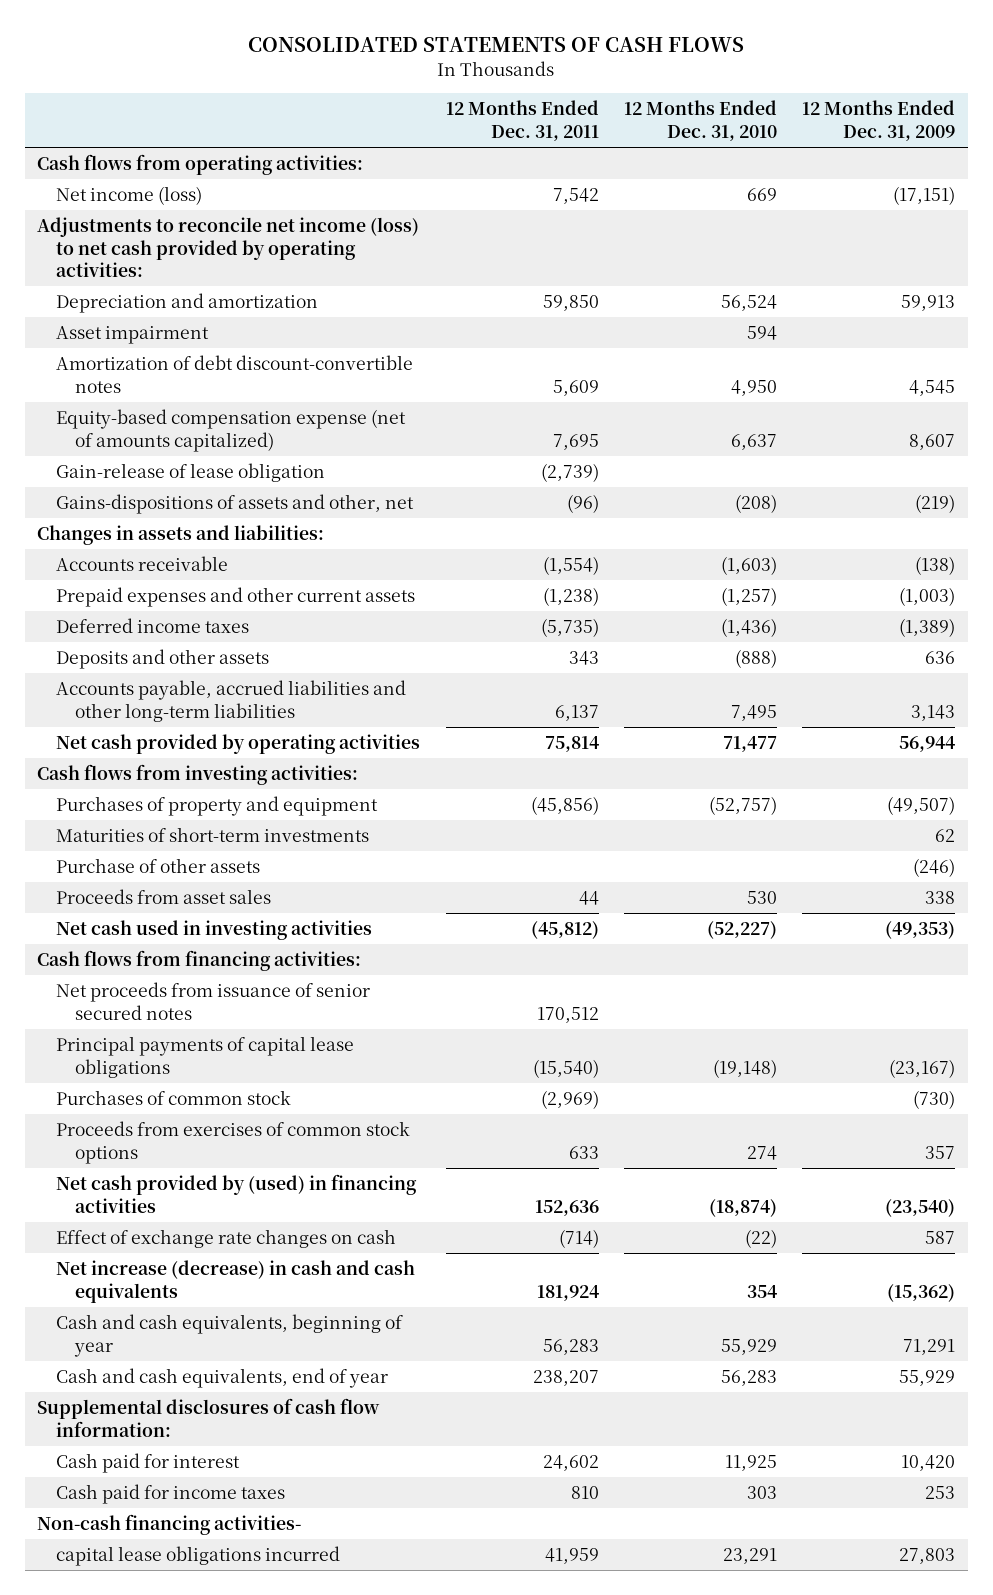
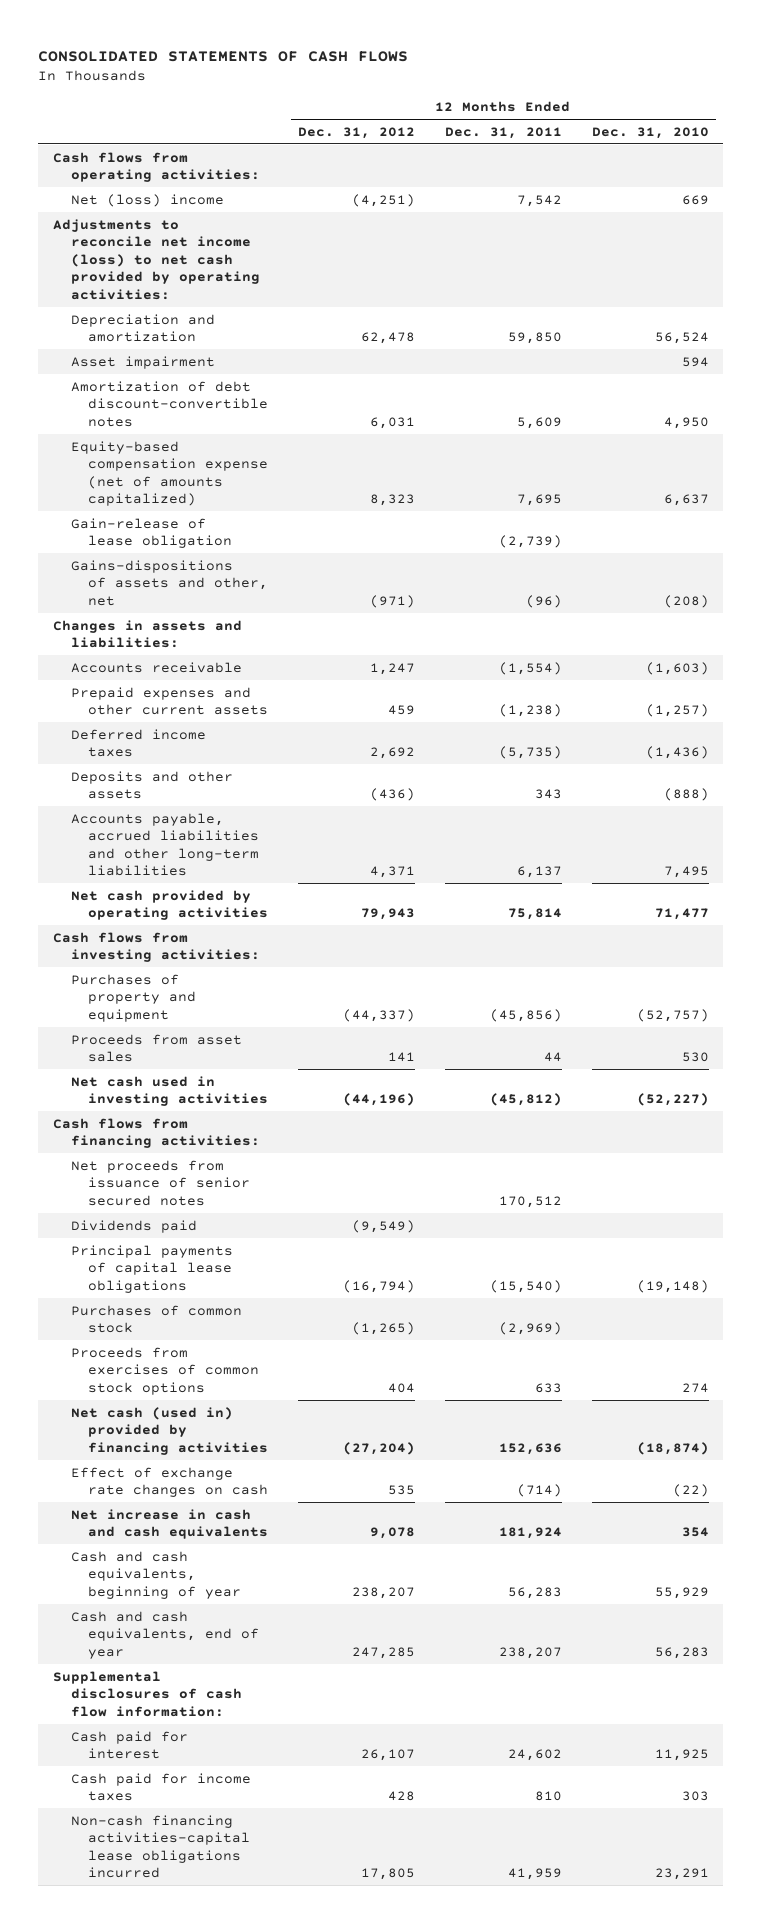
- | 12 Months Ended Dec. 31, 2011 | 12 Months Ended Dec. 31, 2010 | 12 Months Ended Dec. 31, 2009
+ | 12 Months Ended Dec. 31, 2012 | 12 Months Ended Dec. 31, 2011 | 12 Months Ended Dec. 31, 2010
- Net income (loss) | 7,542 | 669 | (17,151)
+ Net (loss) income | (4,251) | 7,542 | 669
- Maturities of short-term investments | | | 62
- Purchase of other assets | | | (246)
+ Dividends paid | (9,549) | |
- Net cash provided by (used) in financing activities | 152,636 | (18,874) | (23,540)
+ Net cash (used in) provided by financing activities | (27,204) | 152,636 | (18,874)
- Net increase (decrease) in cash and cash equivalents | 181,924 | 354 | (15,362)
+ Net increase in cash and cash equivalents | 9,078 | 181,924 | 354
- Non-cash financing activities-
- capital lease obligations incurred | 41,959 | 23,291 | 27,803
+ Non-cash financing activities-capital lease obligations incurred | 17,805 | 41,959 | 23,291

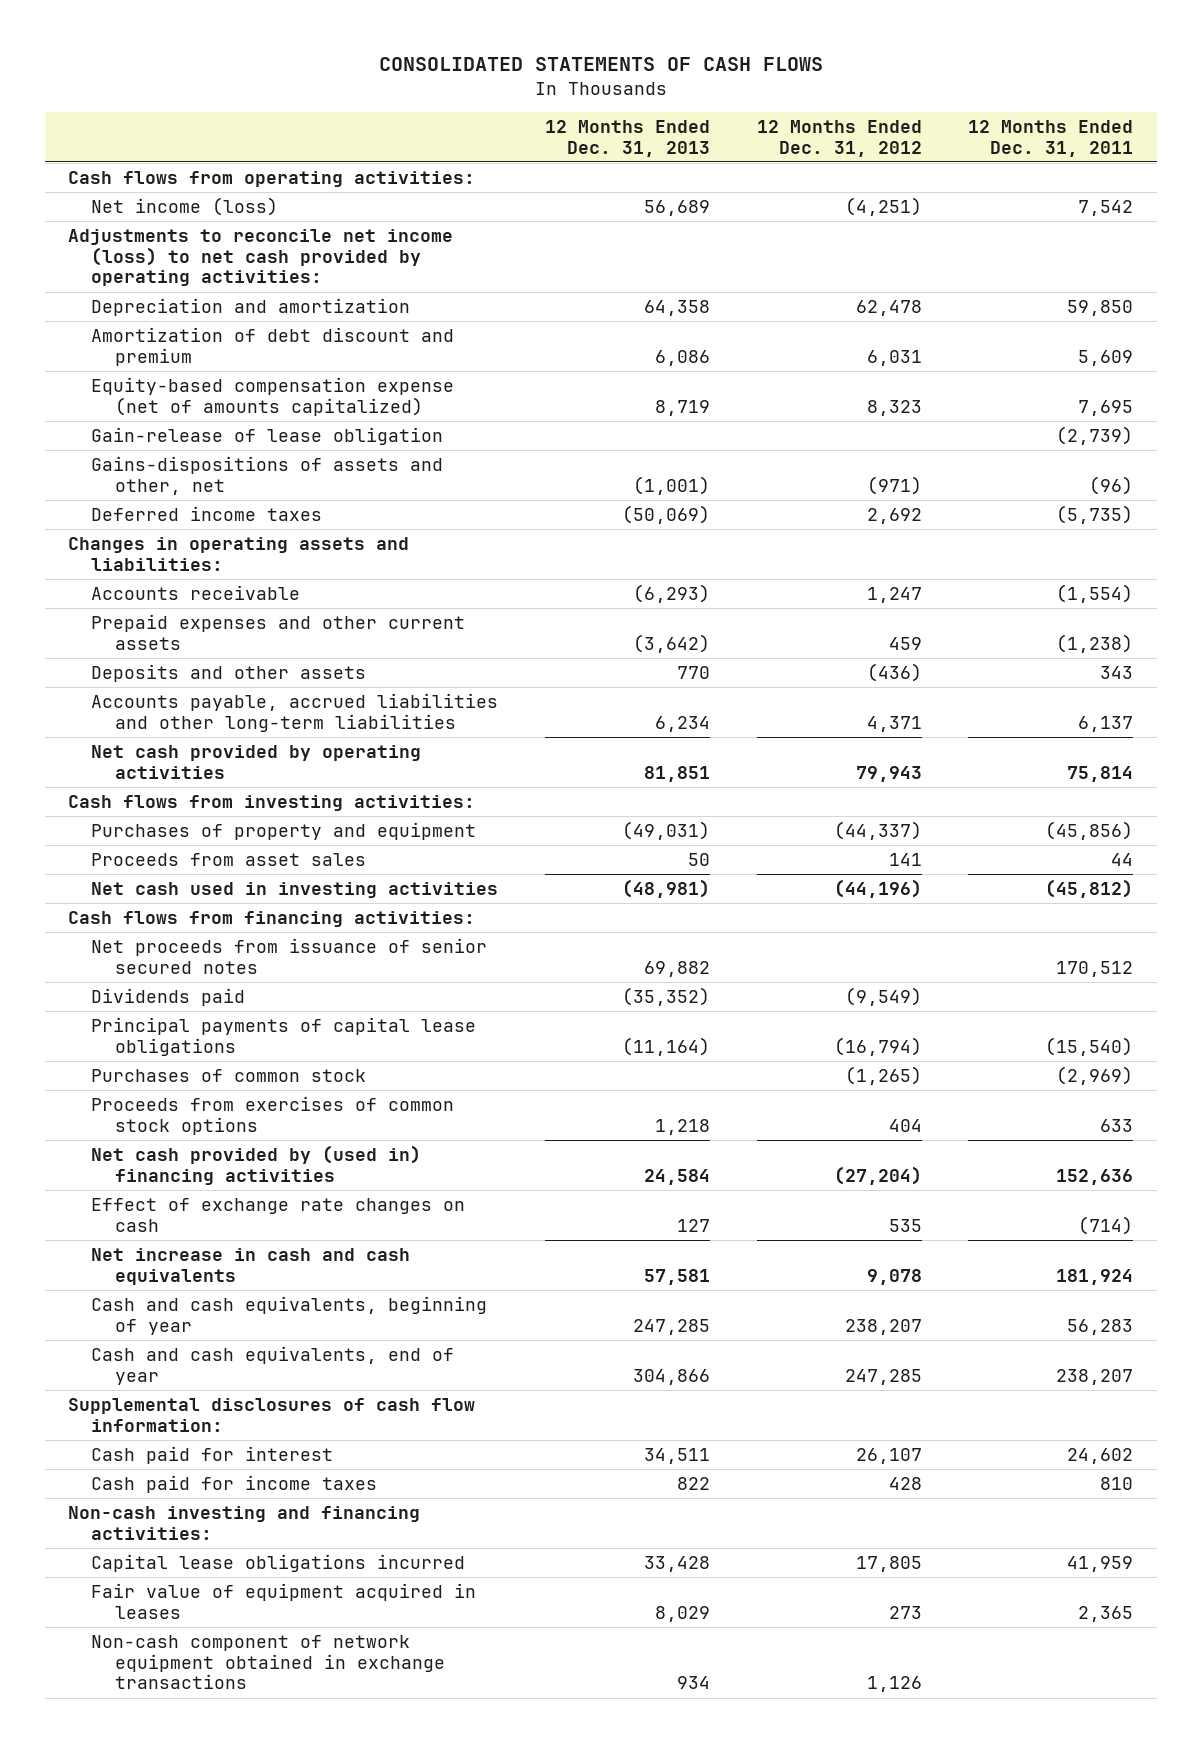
- | 12 Months Ended Dec. 31, 2012 | 12 Months Ended Dec. 31, 2011 | 12 Months Ended Dec. 31, 2010
+ | 12 Months Ended Dec. 31, 2013 | 12 Months Ended Dec. 31, 2012 | 12 Months Ended Dec. 31, 2011
- Net (loss) income | (4,251) | 7,542 | 669
+ Net income (loss) | 56,689 | (4,251) | 7,542
- Asset impairment | | | 594
- Amortization of debt discount-convertible notes | 6,031 | 5,609 | 4,950
+ Amortization of debt discount and premium | 6,086 | 6,031 | 5,609
- Changes in assets and liabilities:
moved up: Deferred income taxes | (50,069) | 2,692 | (5,735)
+ Changes in operating assets and liabilities:
- Net cash (used in) provided by financing activities | (27,204) | 152,636 | (18,874)
+ Net cash provided by (used in) financing activities | 24,584 | (27,204) | 152,636
- Non-cash financing activities-capital lease obligations incurred | 17,805 | 41,959 | 23,291
+ Non-cash investing and financing activities:
+ Capital lease obligations incurred | 33,428 | 17,805 | 41,959
+ Fair value of equipment acquired in leases | 8,029 | 273 | 2,365
+ Non-cash component of network equipment obtained in exchange transactions | 934 | 1,126 |

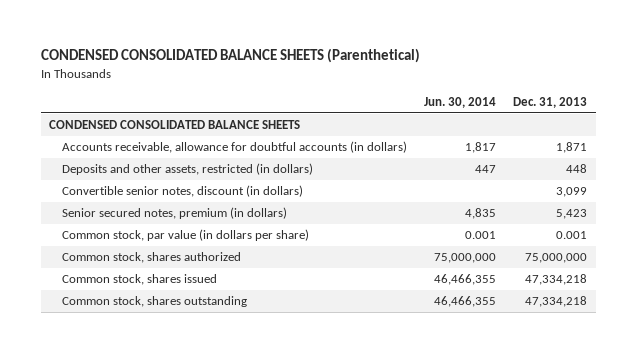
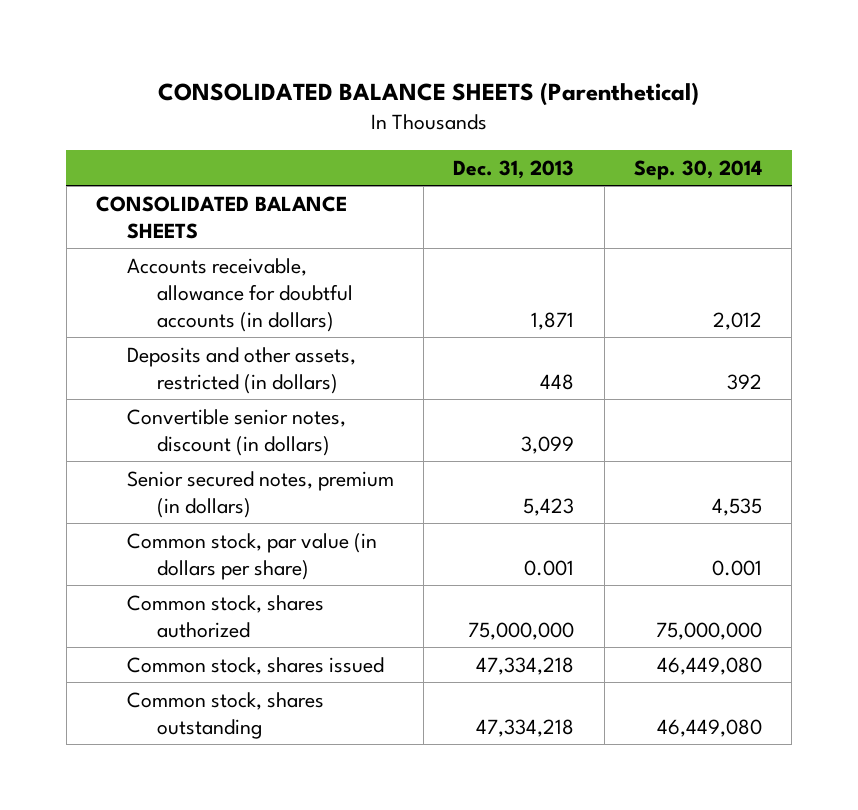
- CONDENSED CONSOLIDATED BALANCE SHEETS (Parenthetical)
+ CONSOLIDATED BALANCE SHEETS (Parenthetical)
- | Jun. 30, 2014 | Dec. 31, 2013
+ | Dec. 31, 2013 | Sep. 30, 2014
- CONDENSED CONSOLIDATED BALANCE SHEETS
+ CONSOLIDATED BALANCE SHEETS

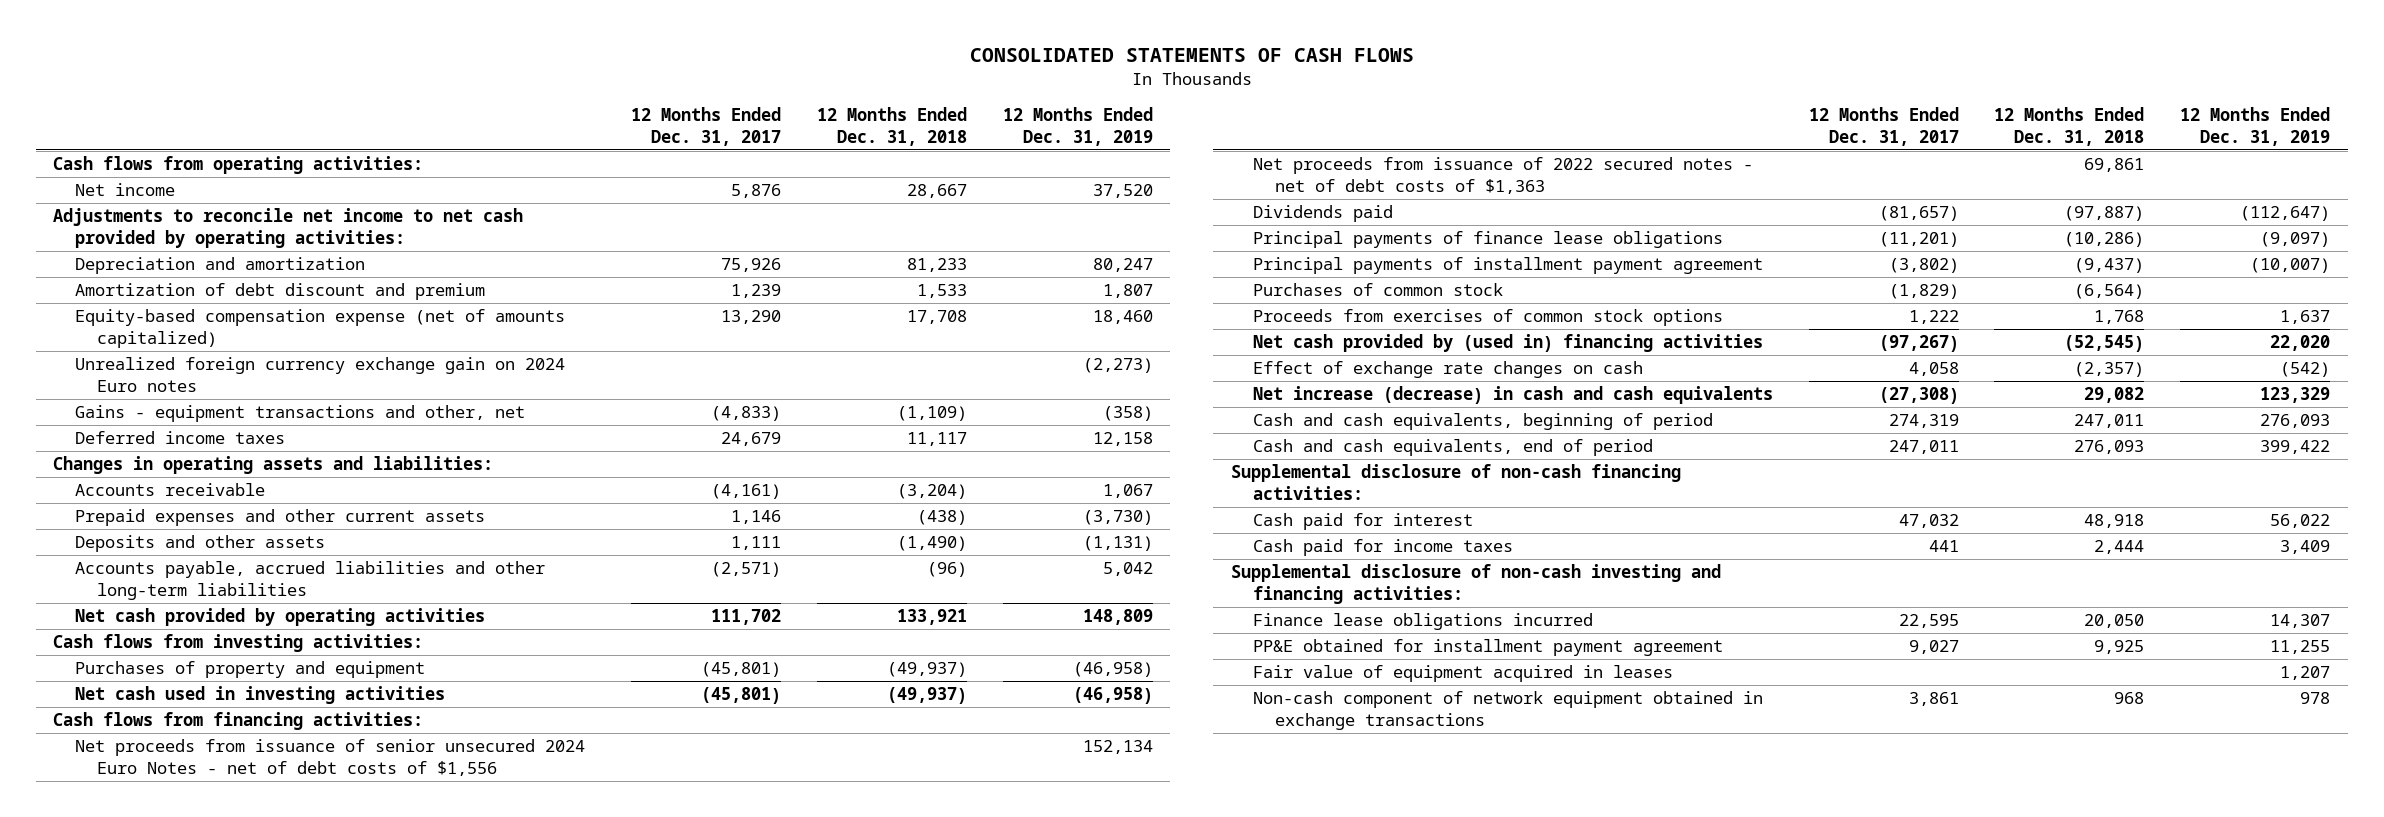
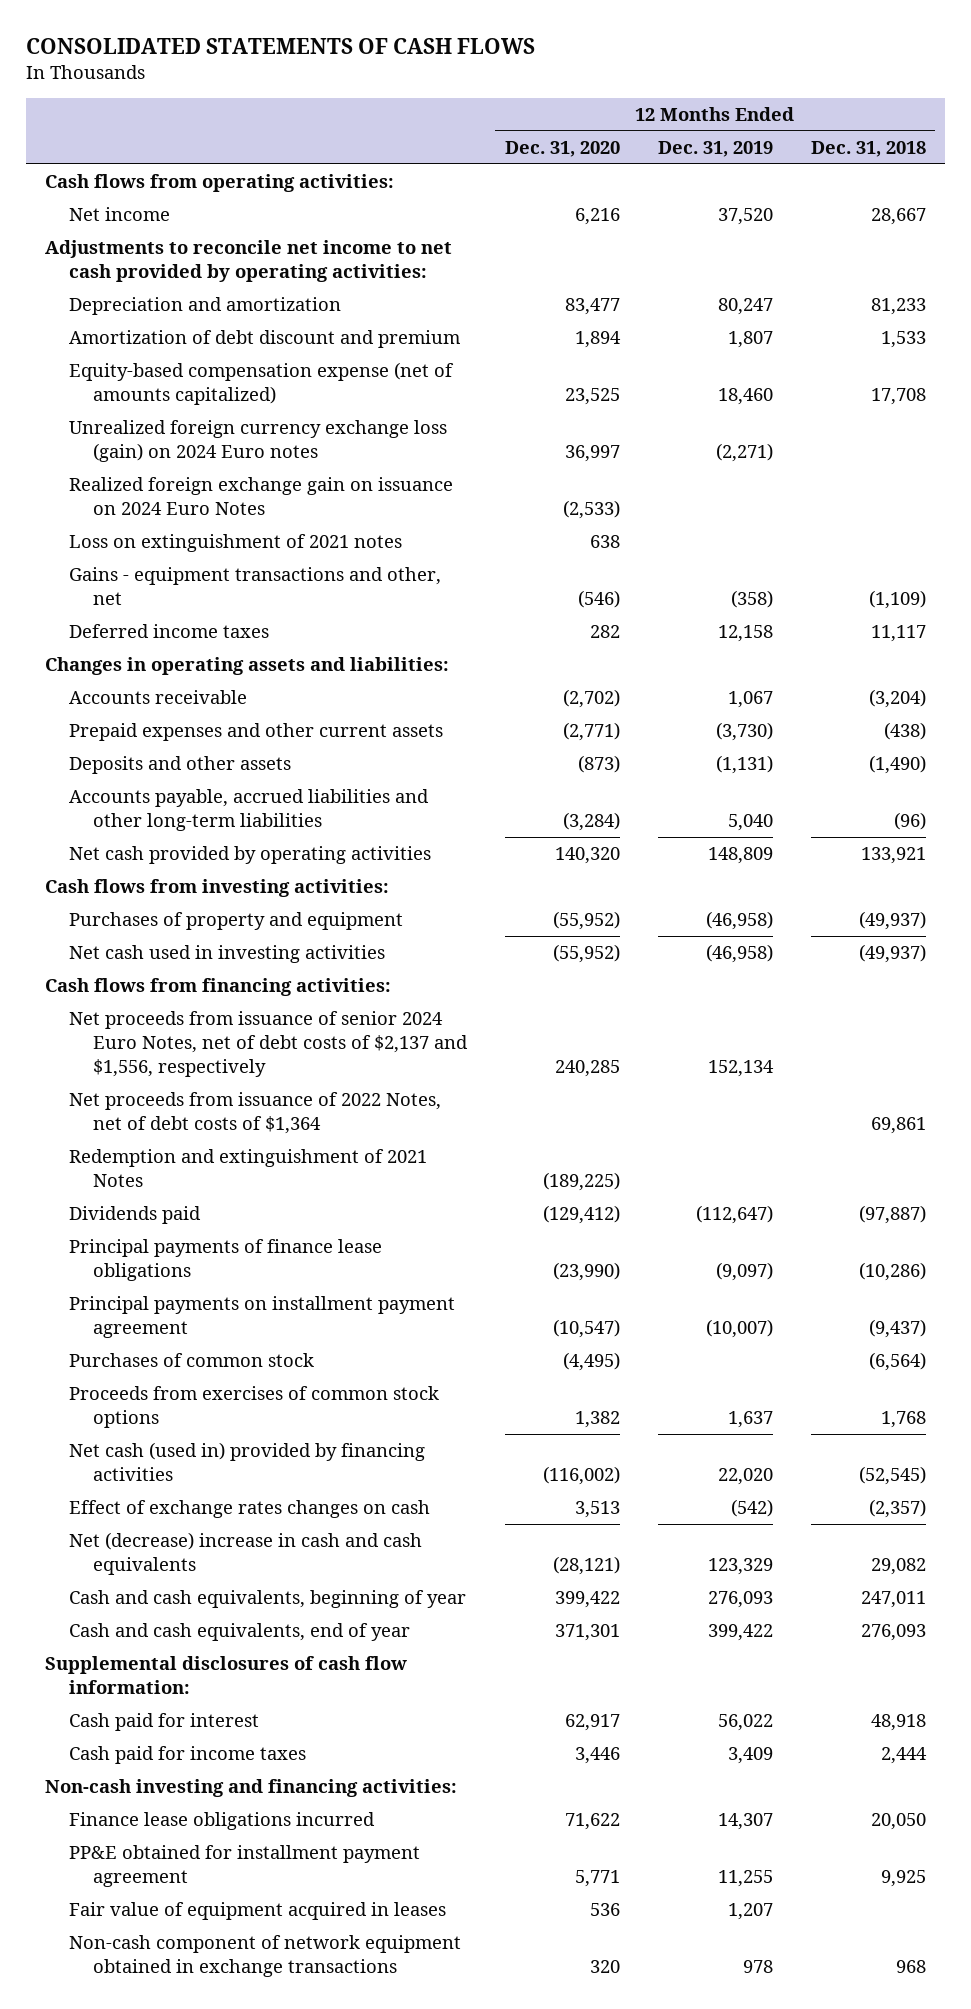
- | 12 Months Ended Dec. 31, 2017 | 12 Months Ended Dec. 31, 2018 | 12 Months Ended Dec. 31, 2019
+ | 12 Months Ended Dec. 31, 2020 | 12 Months Ended Dec. 31, 2019 | 12 Months Ended Dec. 31, 2018
- Unrealized foreign currency exchange gain on 2024 Euro notes | | | (2,273)
+ Unrealized foreign currency exchange loss (gain) on 2024 Euro notes | 36,997 | (2,271) |
+ Realized foreign exchange gain on issuance on 2024 Euro Notes | (2,533) | |
+ Loss on extinguishment of 2021 notes | 638 | |
- Accounts payable, accrued liabilities and other long-term liabilities | (2,571) | (96) | 5,042
+ Accounts payable, accrued liabilities and other long-term liabilities | (3,284) | 5,040 | (96)
- Net proceeds from issuance of senior unsecured 2024 Euro Notes - net of debt costs of $1,556 | | | 152,134
- Net proceeds from issuance of 2022 secured notes - net of debt costs of $1,363 | | 69,861 |
+ Net proceeds from issuance of senior 2024 Euro Notes, net of debt costs of $2,137 and $1,556, respectively | 240,285 | 152,134 |
+ Net proceeds from issuance of 2022 Notes, net of debt costs of $1,364 | | | 69,861
+ Redemption and extinguishment of 2021 Notes | (189,225) | |
- Principal payments of installment payment agreement | (3,802) | (9,437) | (10,007)
+ Principal payments on installment payment agreement | (10,547) | (10,007) | (9,437)
- Net cash provided by (used in) financing activities | (97,267) | (52,545) | 22,020
- Effect of exchange rate changes on cash | 4,058 | (2,357) | (542)
- Net increase (decrease) in cash and cash equivalents | (27,308) | 29,082 | 123,329
- Cash and cash equivalents, beginning of period | 274,319 | 247,011 | 276,093
- Cash and cash equivalents, end of period | 247,011 | 276,093 | 399,422
- Supplemental disclosure of non-cash financing activities:
+ Net cash (used in) provided by financing activities | (116,002) | 22,020 | (52,545)
+ Effect of exchange rates changes on cash | 3,513 | (542) | (2,357)
+ Net (decrease) increase in cash and cash equivalents | (28,121) | 123,329 | 29,082
+ Cash and cash equivalents, beginning of year | 399,422 | 276,093 | 247,011
+ Cash and cash equivalents, end of year | 371,301 | 399,422 | 276,093
+ Supplemental disclosures of cash flow information:
- Supplemental disclosure of non-cash investing and financing activities:
+ Non-cash investing and financing activities:

